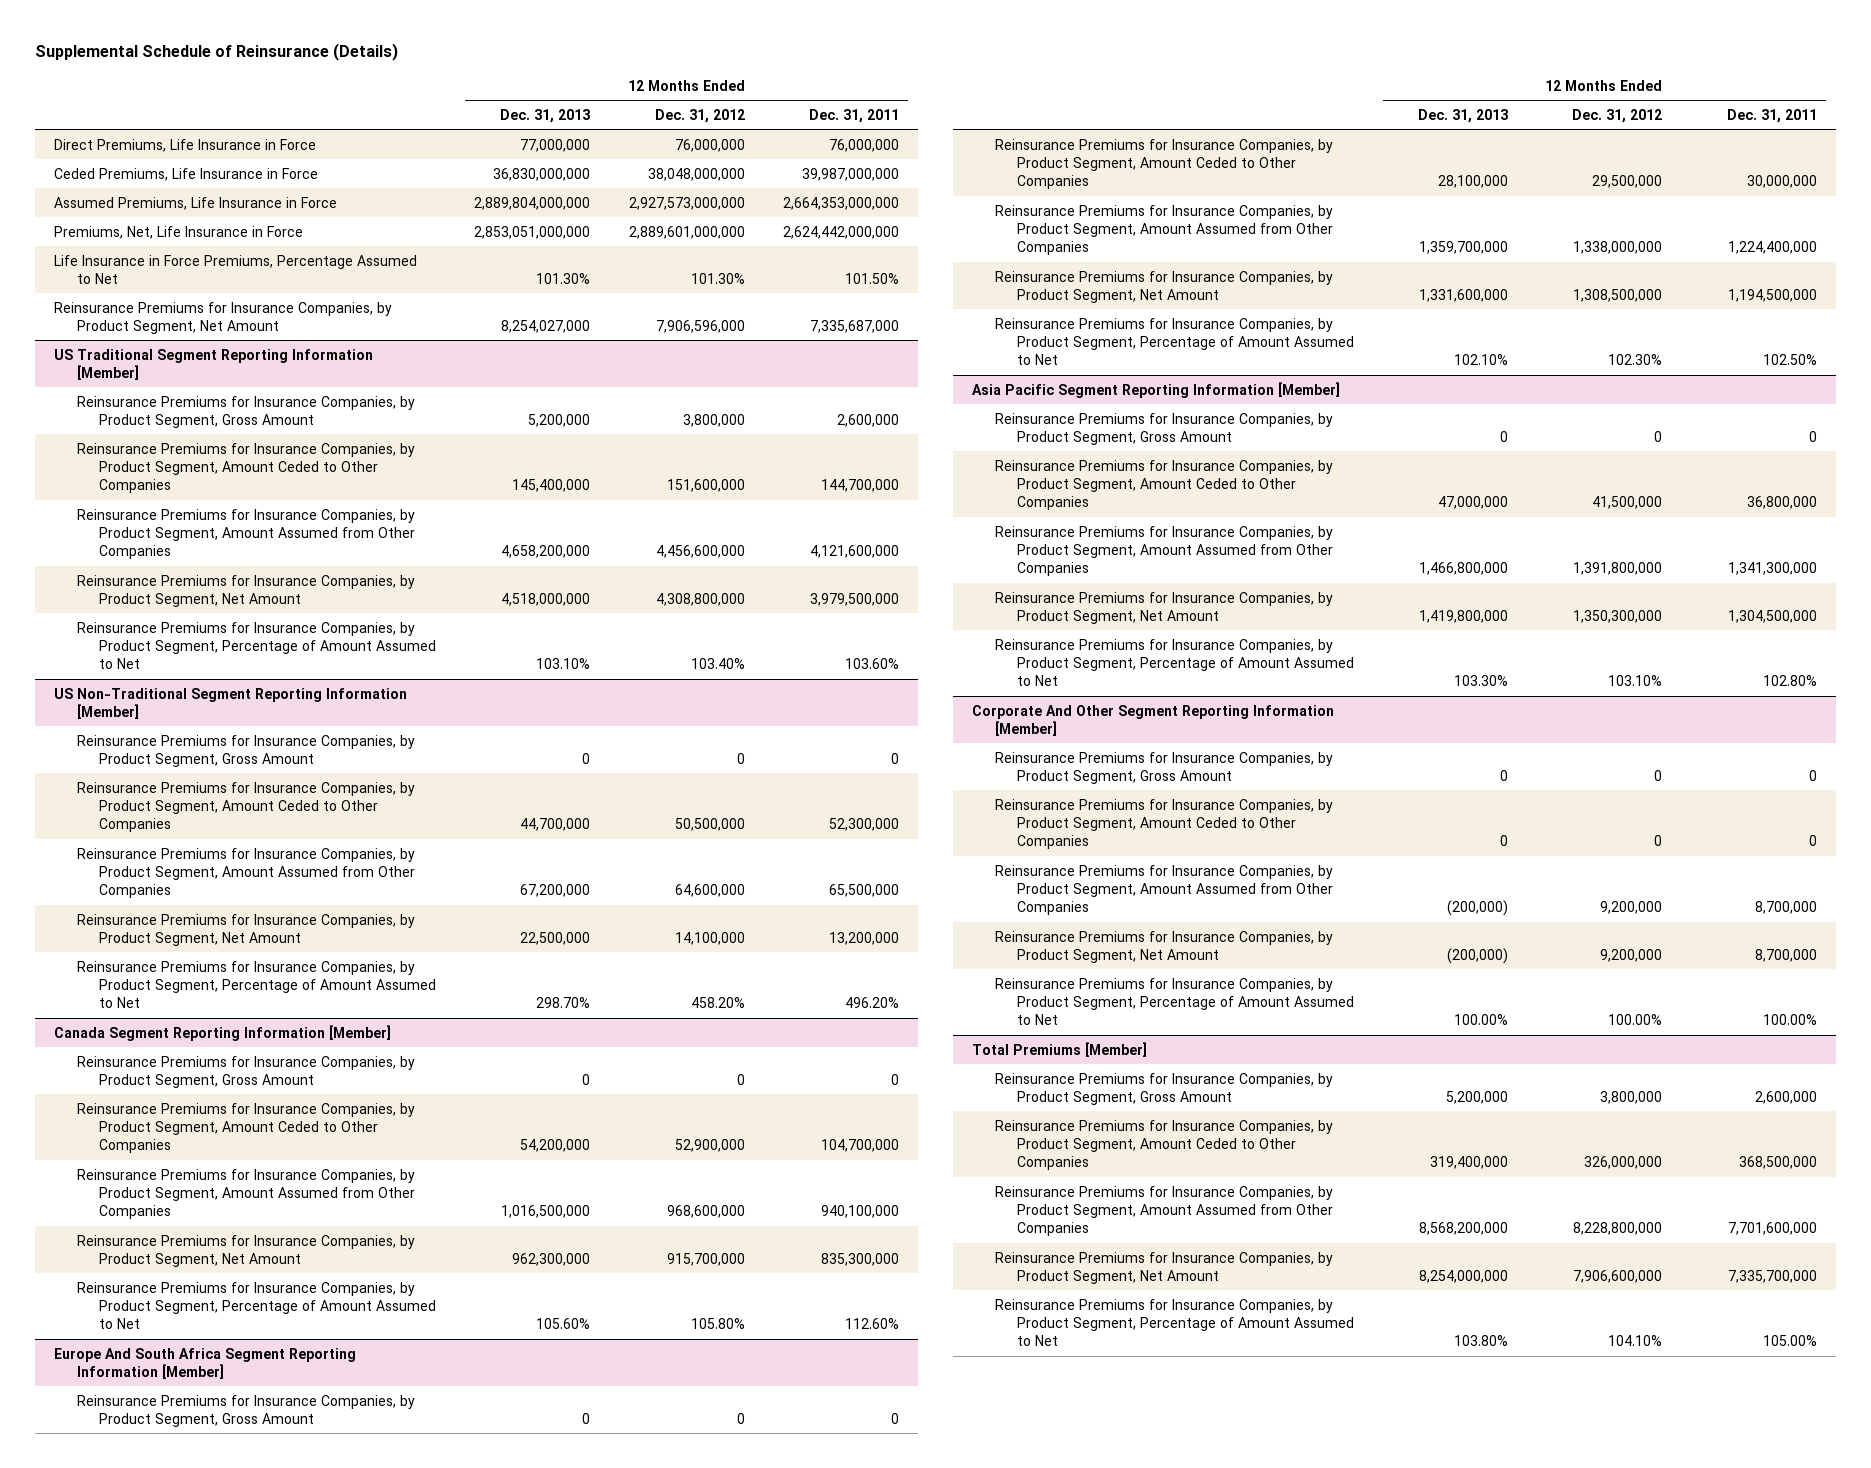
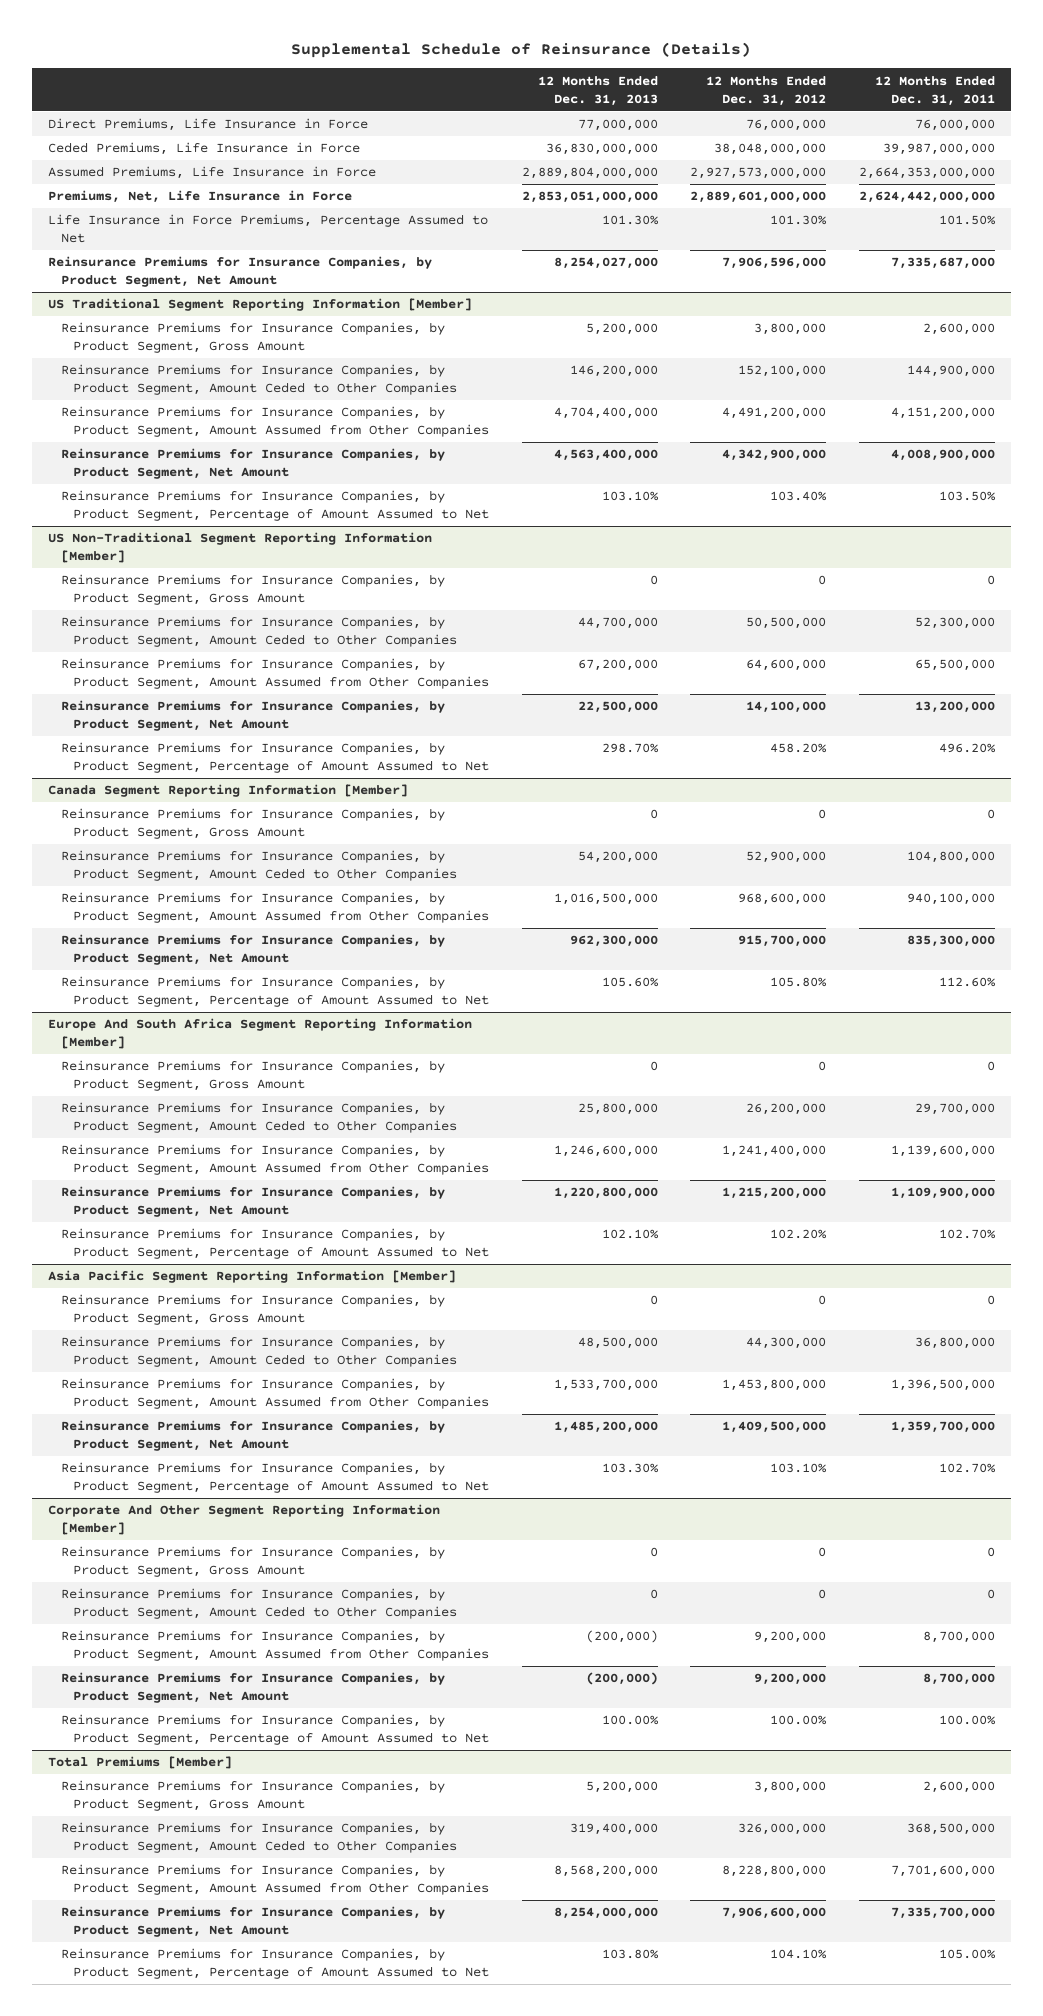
@ US Traditional Segment Reporting Information [Member]
- Reinsurance Premiums for Insurance Companies, by Product Segment, Amount Ceded to Other Companies | 145,400,000 | 151,600,000 | 144,700,000
- Reinsurance Premiums for Insurance Companies, by Product Segment, Amount Assumed from Other Companies | 4,658,200,000 | 4,456,600,000 | 4,121,600,000
- Reinsurance Premiums for Insurance Companies, by Product Segment, Net Amount | 4,518,000,000 | 4,308,800,000 | 3,979,500,000
- Reinsurance Premiums for Insurance Companies, by Product Segment, Percentage of Amount Assumed to Net | 103.10% | 103.40% | 103.60%
+ Reinsurance Premiums for Insurance Companies, by Product Segment, Amount Ceded to Other Companies | 146,200,000 | 152,100,000 | 144,900,000
+ Reinsurance Premiums for Insurance Companies, by Product Segment, Amount Assumed from Other Companies | 4,704,400,000 | 4,491,200,000 | 4,151,200,000
+ Reinsurance Premiums for Insurance Companies, by Product Segment, Net Amount | 4,563,400,000 | 4,342,900,000 | 4,008,900,000
+ Reinsurance Premiums for Insurance Companies, by Product Segment, Percentage of Amount Assumed to Net | 103.10% | 103.40% | 103.50%
@ Canada Segment Reporting Information [Member]
- Reinsurance Premiums for Insurance Companies, by Product Segment, Amount Ceded to Other Companies | 54,200,000 | 52,900,000 | 104,700,000
+ Reinsurance Premiums for Insurance Companies, by Product Segment, Amount Ceded to Other Companies | 54,200,000 | 52,900,000 | 104,800,000
@ Europe And South Africa Segment Reporting Information [Member]
- Reinsurance Premiums for Insurance Companies, by Product Segment, Amount Ceded to Other Companies | 28,100,000 | 29,500,000 | 30,000,000
- Reinsurance Premiums for Insurance Companies, by Product Segment, Amount Assumed from Other Companies | 1,359,700,000 | 1,338,000,000 | 1,224,400,000
- Reinsurance Premiums for Insurance Companies, by Product Segment, Net Amount | 1,331,600,000 | 1,308,500,000 | 1,194,500,000
- Reinsurance Premiums for Insurance Companies, by Product Segment, Percentage of Amount Assumed to Net | 102.10% | 102.30% | 102.50%
+ Reinsurance Premiums for Insurance Companies, by Product Segment, Amount Ceded to Other Companies | 25,800,000 | 26,200,000 | 29,700,000
+ Reinsurance Premiums for Insurance Companies, by Product Segment, Amount Assumed from Other Companies | 1,246,600,000 | 1,241,400,000 | 1,139,600,000
+ Reinsurance Premiums for Insurance Companies, by Product Segment, Net Amount | 1,220,800,000 | 1,215,200,000 | 1,109,900,000
+ Reinsurance Premiums for Insurance Companies, by Product Segment, Percentage of Amount Assumed to Net | 102.10% | 102.20% | 102.70%
@ Asia Pacific Segment Reporting Information [Member]
- Reinsurance Premiums for Insurance Companies, by Product Segment, Amount Ceded to Other Companies | 47,000,000 | 41,500,000 | 36,800,000
- Reinsurance Premiums for Insurance Companies, by Product Segment, Amount Assumed from Other Companies | 1,466,800,000 | 1,391,800,000 | 1,341,300,000
- Reinsurance Premiums for Insurance Companies, by Product Segment, Net Amount | 1,419,800,000 | 1,350,300,000 | 1,304,500,000
- Reinsurance Premiums for Insurance Companies, by Product Segment, Percentage of Amount Assumed to Net | 103.30% | 103.10% | 102.80%
+ Reinsurance Premiums for Insurance Companies, by Product Segment, Amount Ceded to Other Companies | 48,500,000 | 44,300,000 | 36,800,000
+ Reinsurance Premiums for Insurance Companies, by Product Segment, Amount Assumed from Other Companies | 1,533,700,000 | 1,453,800,000 | 1,396,500,000
+ Reinsurance Premiums for Insurance Companies, by Product Segment, Net Amount | 1,485,200,000 | 1,409,500,000 | 1,359,700,000
+ Reinsurance Premiums for Insurance Companies, by Product Segment, Percentage of Amount Assumed to Net | 103.30% | 103.10% | 102.70%

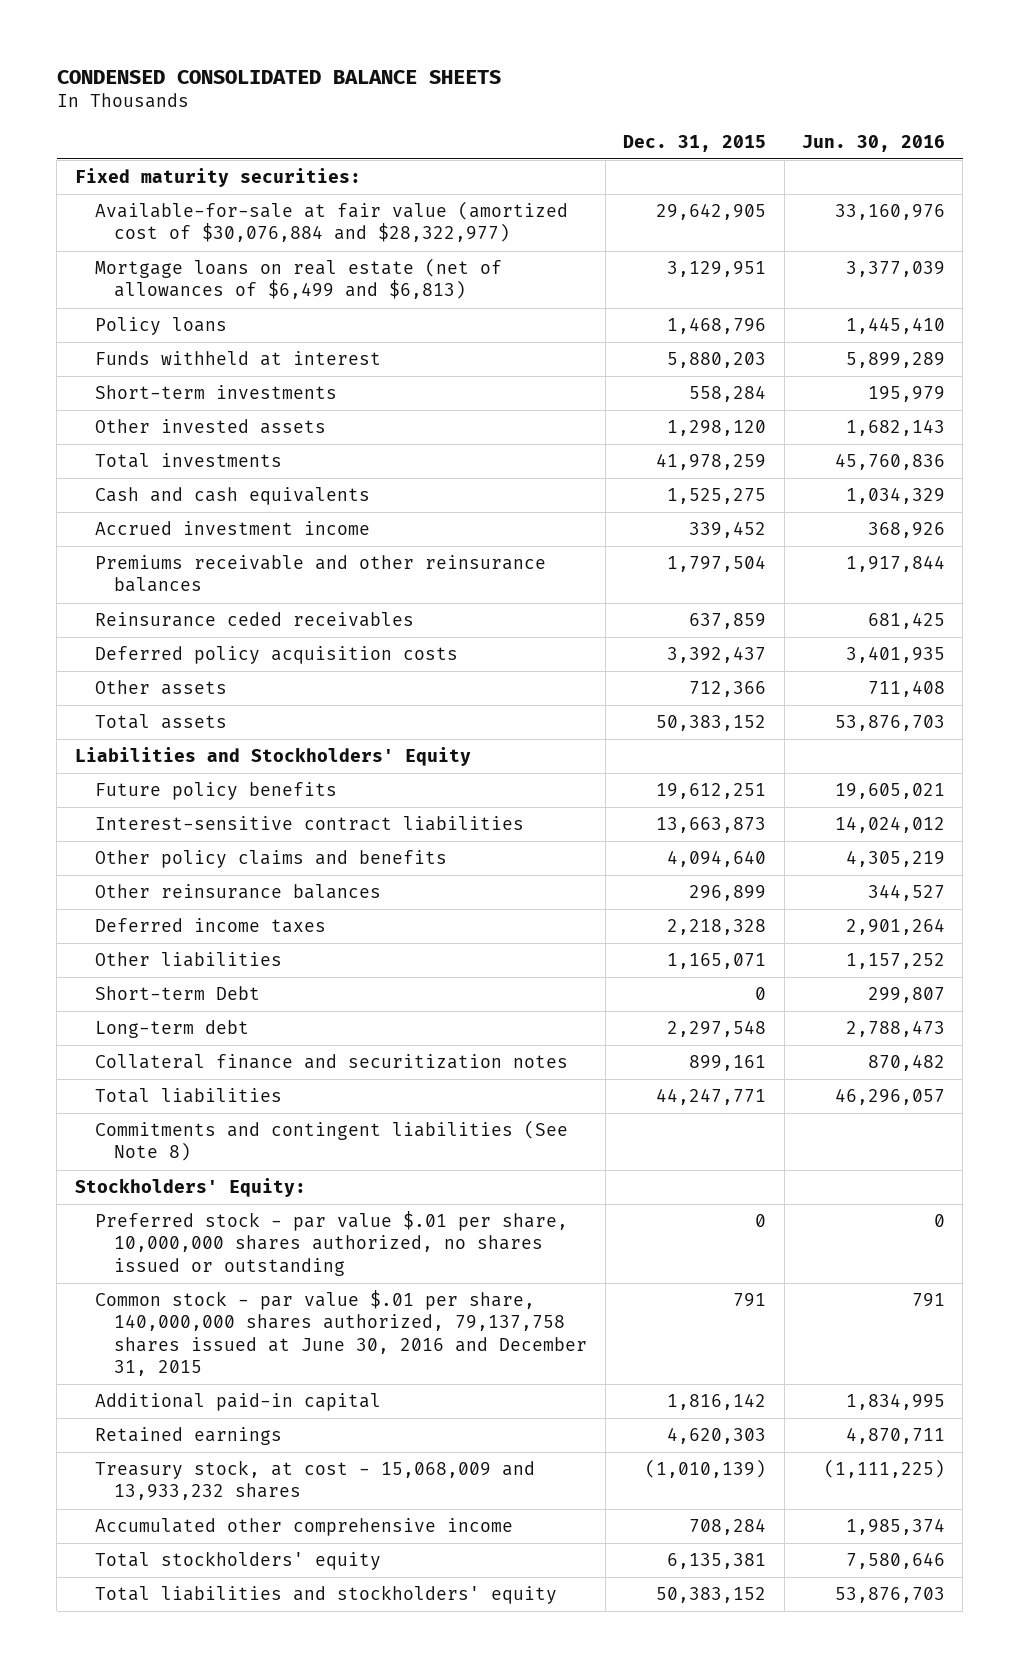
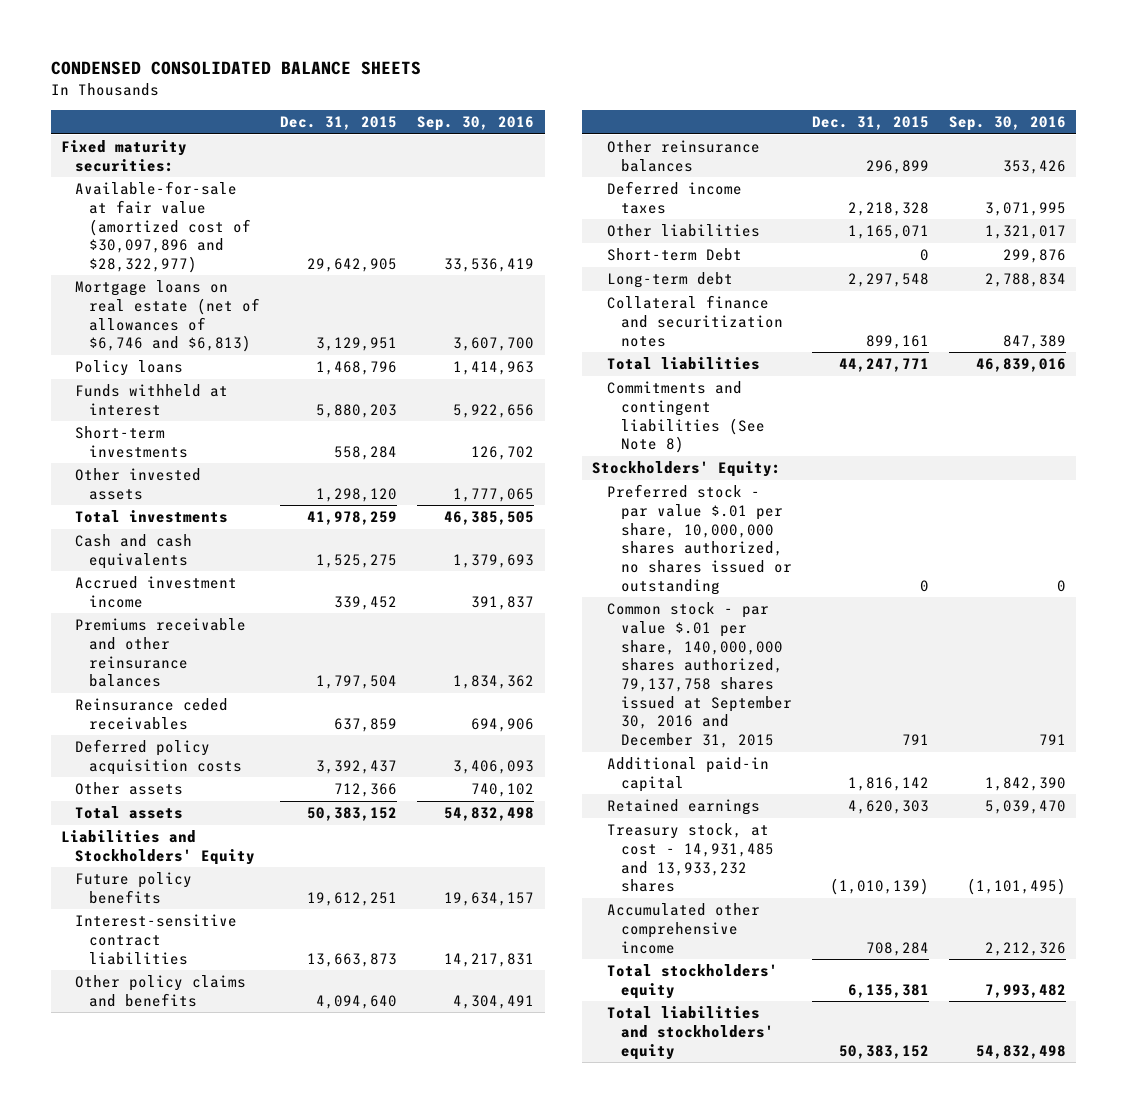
- | Dec. 31, 2015 | Jun. 30, 2016
+ | Dec. 31, 2015 | Sep. 30, 2016
- Available-for-sale at fair value (amortized cost of $30,076,884 and $28,322,977) | 29,642,905 | 33,160,976
- Mortgage loans on real estate (net of allowances of $6,499 and $6,813) | 3,129,951 | 3,377,039
+ Available-for-sale at fair value (amortized cost of $30,097,896 and $28,322,977) | 29,642,905 | 33,536,419
+ Mortgage loans on real estate (net of allowances of $6,746 and $6,813) | 3,129,951 | 3,607,700
- Common stock - par value $.01 per share, 140,000,000 shares authorized, 79,137,758 shares issued at June 30, 2016 and December 31, 2015 | 791 | 791
+ Common stock - par value $.01 per share, 140,000,000 shares authorized, 79,137,758 shares issued at September 30, 2016 and December 31, 2015 | 791 | 791
- Treasury stock, at cost - 15,068,009 and 13,933,232 shares | (1,010,139) | (1,111,225)
+ Treasury stock, at cost - 14,931,485 and 13,933,232 shares | (1,010,139) | (1,101,495)

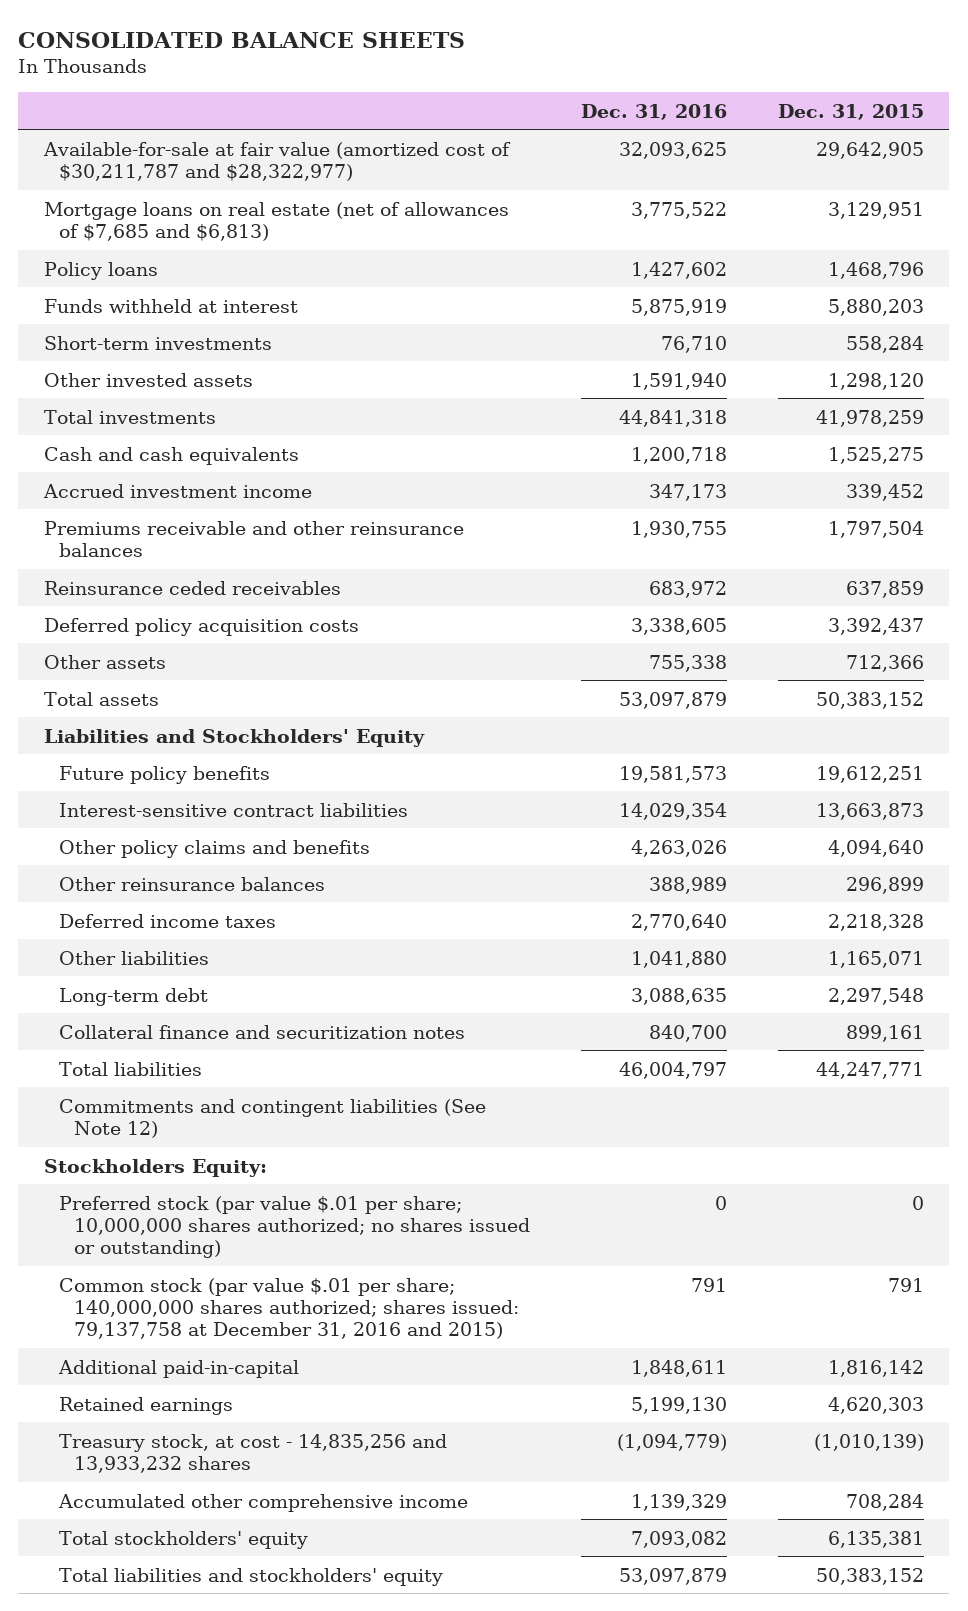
- CONDENSED CONSOLIDATED BALANCE SHEETS
+ CONSOLIDATED BALANCE SHEETS
- | Dec. 31, 2015 | Sep. 30, 2016
+ | Dec. 31, 2016 | Dec. 31, 2015
- Fixed maturity securities:
- Available-for-sale at fair value (amortized cost of $30,097,896 and $28,322,977) | 29,642,905 | 33,536,419
- Mortgage loans on real estate (net of allowances of $6,746 and $6,813) | 3,129,951 | 3,607,700
+ Available-for-sale at fair value (amortized cost of $30,211,787 and $28,322,977) | 32,093,625 | 29,642,905
+ Mortgage loans on real estate (net of allowances of $7,685 and $6,813) | 3,775,522 | 3,129,951
- Short-term Debt | 0 | 299,876
- Commitments and contingent liabilities (See Note 8)
- Stockholders' Equity:
- Preferred stock - par value $.01 per share, 10,000,000 shares authorized, no shares issued or outstanding | 0 | 0
- Common stock - par value $.01 per share, 140,000,000 shares authorized, 79,137,758 shares issued at September 30, 2016 and December 31, 2015 | 791 | 791
- Additional paid-in capital | 1,816,142 | 1,842,390
+ Commitments and contingent liabilities (See Note 12)
+ Stockholders Equity:
+ Preferred stock (par value $.01 per share; 10,000,000 shares authorized; no shares issued or outstanding) | 0 | 0
+ Common stock (par value $.01 per share; 140,000,000 shares authorized; shares issued: 79,137,758 at December 31, 2016 and 2015) | 791 | 791
+ Additional paid-in-capital | 1,848,611 | 1,816,142
- Treasury stock, at cost - 14,931,485 and 13,933,232 shares | (1,010,139) | (1,101,495)
+ Treasury stock, at cost - 14,835,256 and 13,933,232 shares | (1,094,779) | (1,010,139)

